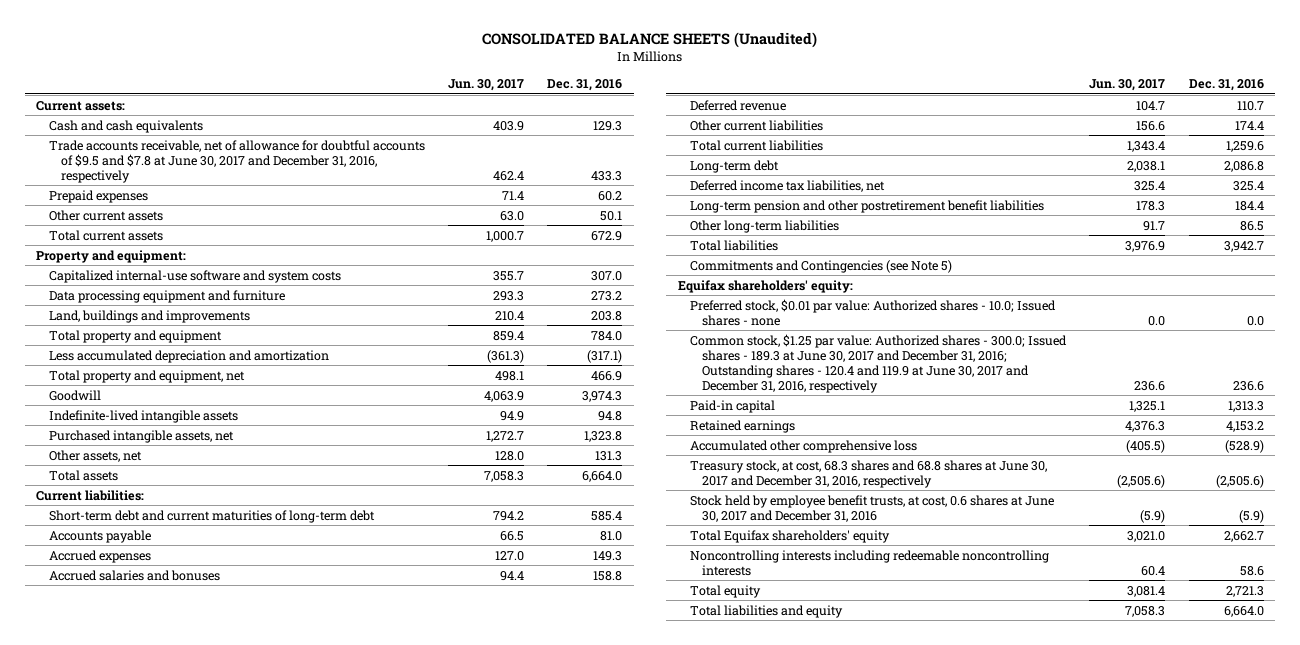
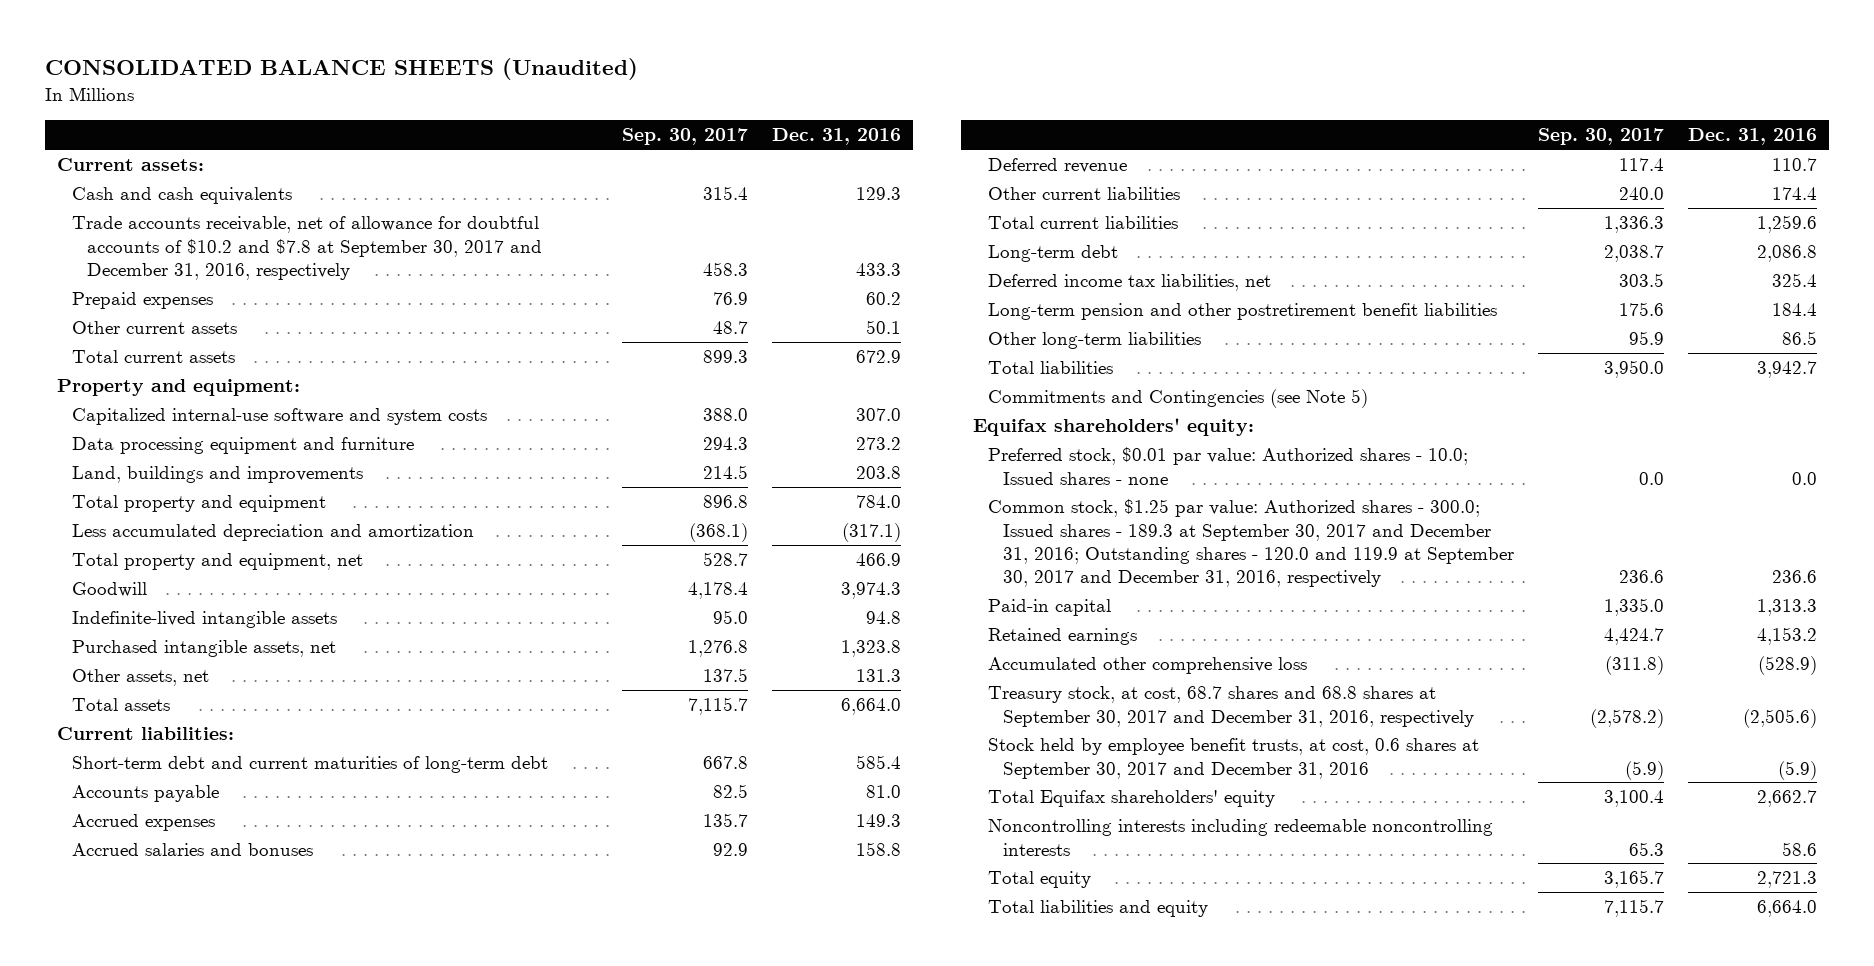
- | Jun. 30, 2017 | Dec. 31, 2016
+ | Sep. 30, 2017 | Dec. 31, 2016
- Trade accounts receivable, net of allowance for doubtful accounts of $9.5 and $7.8 at June 30, 2017 and December 31, 2016, respectively | 462.4 | 433.3
+ Trade accounts receivable, net of allowance for doubtful accounts of $10.2 and $7.8 at September 30, 2017 and December 31, 2016, respectively | 458.3 | 433.3
- Common stock, $1.25 par value: Authorized shares - 300.0; Issued shares - 189.3 at June 30, 2017 and December 31, 2016; Outstanding shares - 120.4 and 119.9 at June 30, 2017 and December 31, 2016, respectively | 236.6 | 236.6
+ Common stock, $1.25 par value: Authorized shares - 300.0; Issued shares - 189.3 at September 30, 2017 and December 31, 2016; Outstanding shares - 120.0 and 119.9 at September 30, 2017 and December 31, 2016, respectively | 236.6 | 236.6
- Treasury stock, at cost, 68.3 shares and 68.8 shares at June 30, 2017 and December 31, 2016, respectively | (2,505.6) | (2,505.6)
- Stock held by employee benefit trusts, at cost, 0.6 shares at June 30, 2017 and December 31, 2016 | (5.9) | (5.9)
+ Treasury stock, at cost, 68.7 shares and 68.8 shares at September 30, 2017 and December 31, 2016, respectively | (2,578.2) | (2,505.6)
+ Stock held by employee benefit trusts, at cost, 0.6 shares at September 30, 2017 and December 31, 2016 | (5.9) | (5.9)

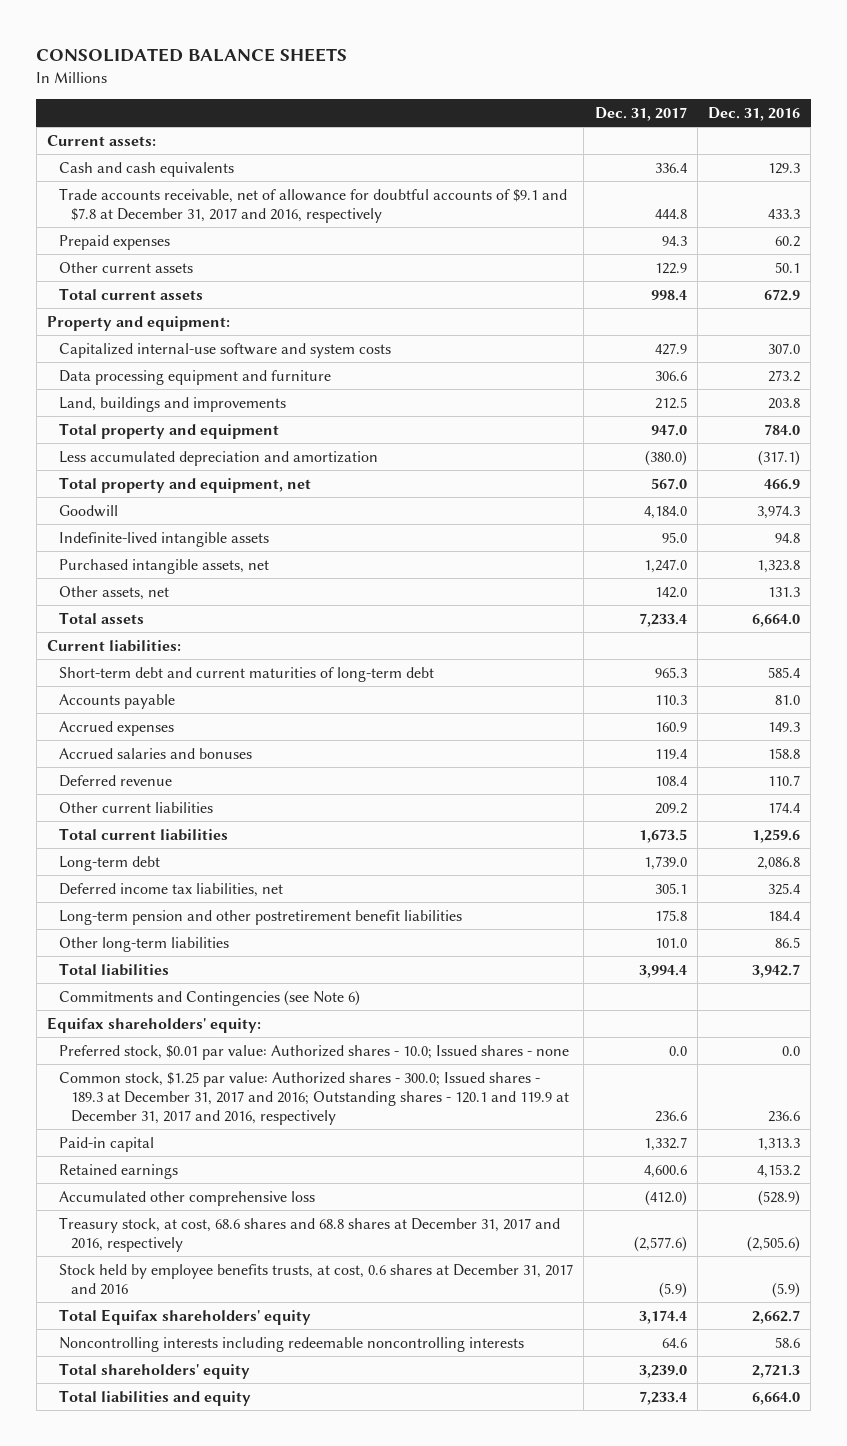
- CONSOLIDATED BALANCE SHEETS (Unaudited)
+ CONSOLIDATED BALANCE SHEETS
- | Sep. 30, 2017 | Dec. 31, 2016
+ | Dec. 31, 2017 | Dec. 31, 2016
- Trade accounts receivable, net of allowance for doubtful accounts of $10.2 and $7.8 at September 30, 2017 and December 31, 2016, respectively | 458.3 | 433.3
+ Trade accounts receivable, net of allowance for doubtful accounts of $9.1 and $7.8 at December 31, 2017 and 2016, respectively | 444.8 | 433.3
- Commitments and Contingencies (see Note 5)
+ Commitments and Contingencies (see Note 6)
- Common stock, $1.25 par value: Authorized shares - 300.0; Issued shares - 189.3 at September 30, 2017 and December 31, 2016; Outstanding shares - 120.0 and 119.9 at September 30, 2017 and December 31, 2016, respectively | 236.6 | 236.6
+ Common stock, $1.25 par value: Authorized shares - 300.0; Issued shares - 189.3 at December 31, 2017 and 2016; Outstanding shares - 120.1 and 119.9 at December 31, 2017 and 2016, respectively | 236.6 | 236.6
- Treasury stock, at cost, 68.7 shares and 68.8 shares at September 30, 2017 and December 31, 2016, respectively | (2,578.2) | (2,505.6)
- Stock held by employee benefit trusts, at cost, 0.6 shares at September 30, 2017 and December 31, 2016 | (5.9) | (5.9)
+ Treasury stock, at cost, 68.6 shares and 68.8 shares at December 31, 2017 and 2016, respectively | (2,577.6) | (2,505.6)
+ Stock held by employee benefits trusts, at cost, 0.6 shares at December 31, 2017 and 2016 | (5.9) | (5.9)
- Total equity | 3,165.7 | 2,721.3
+ Total shareholders' equity | 3,239.0 | 2,721.3

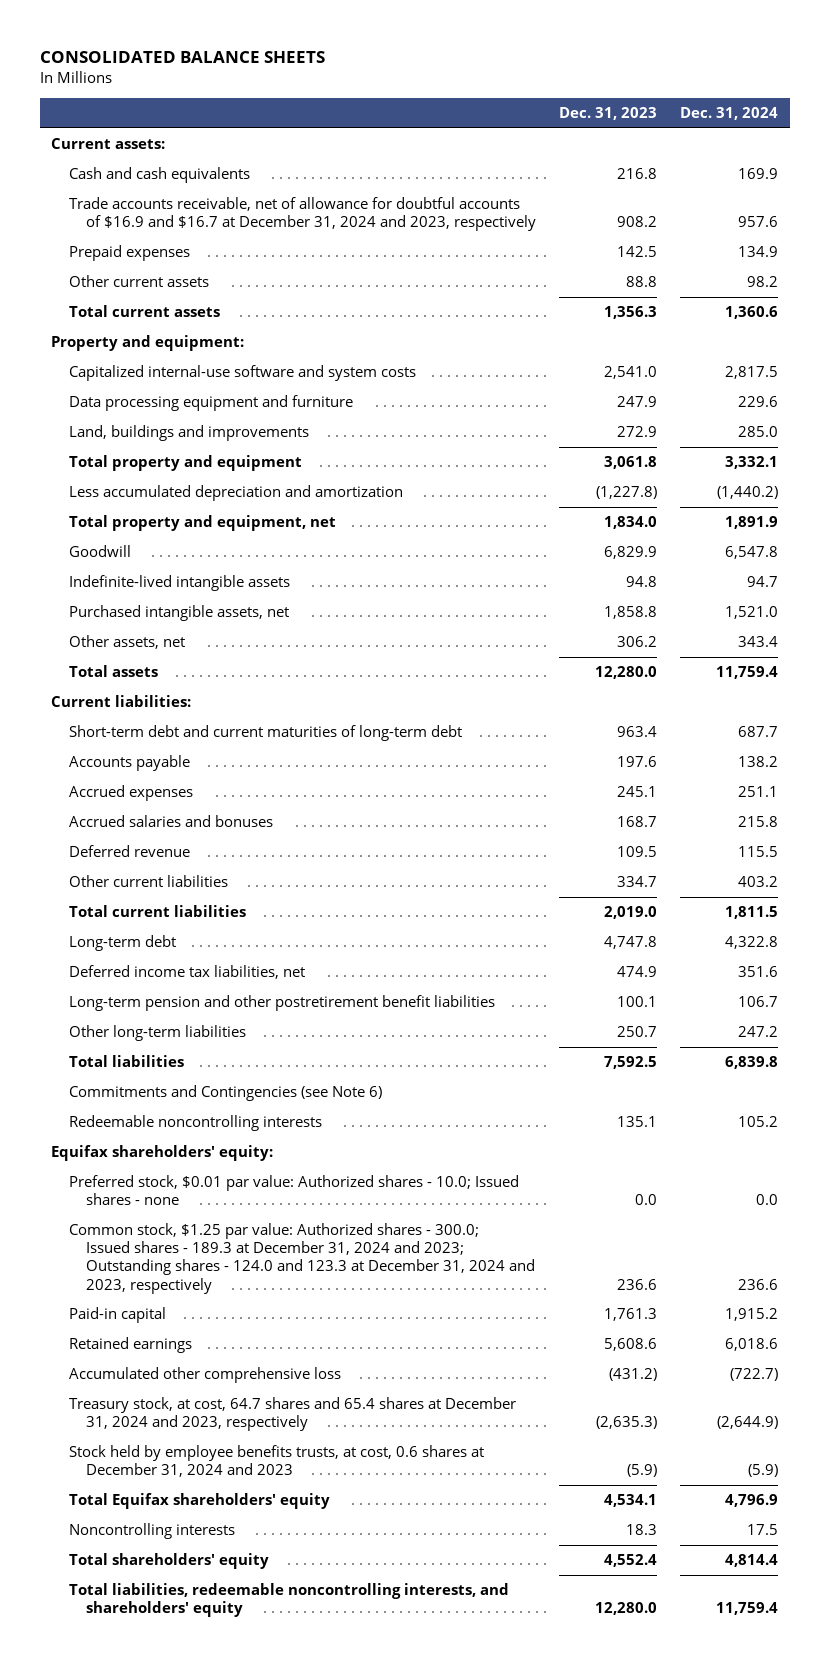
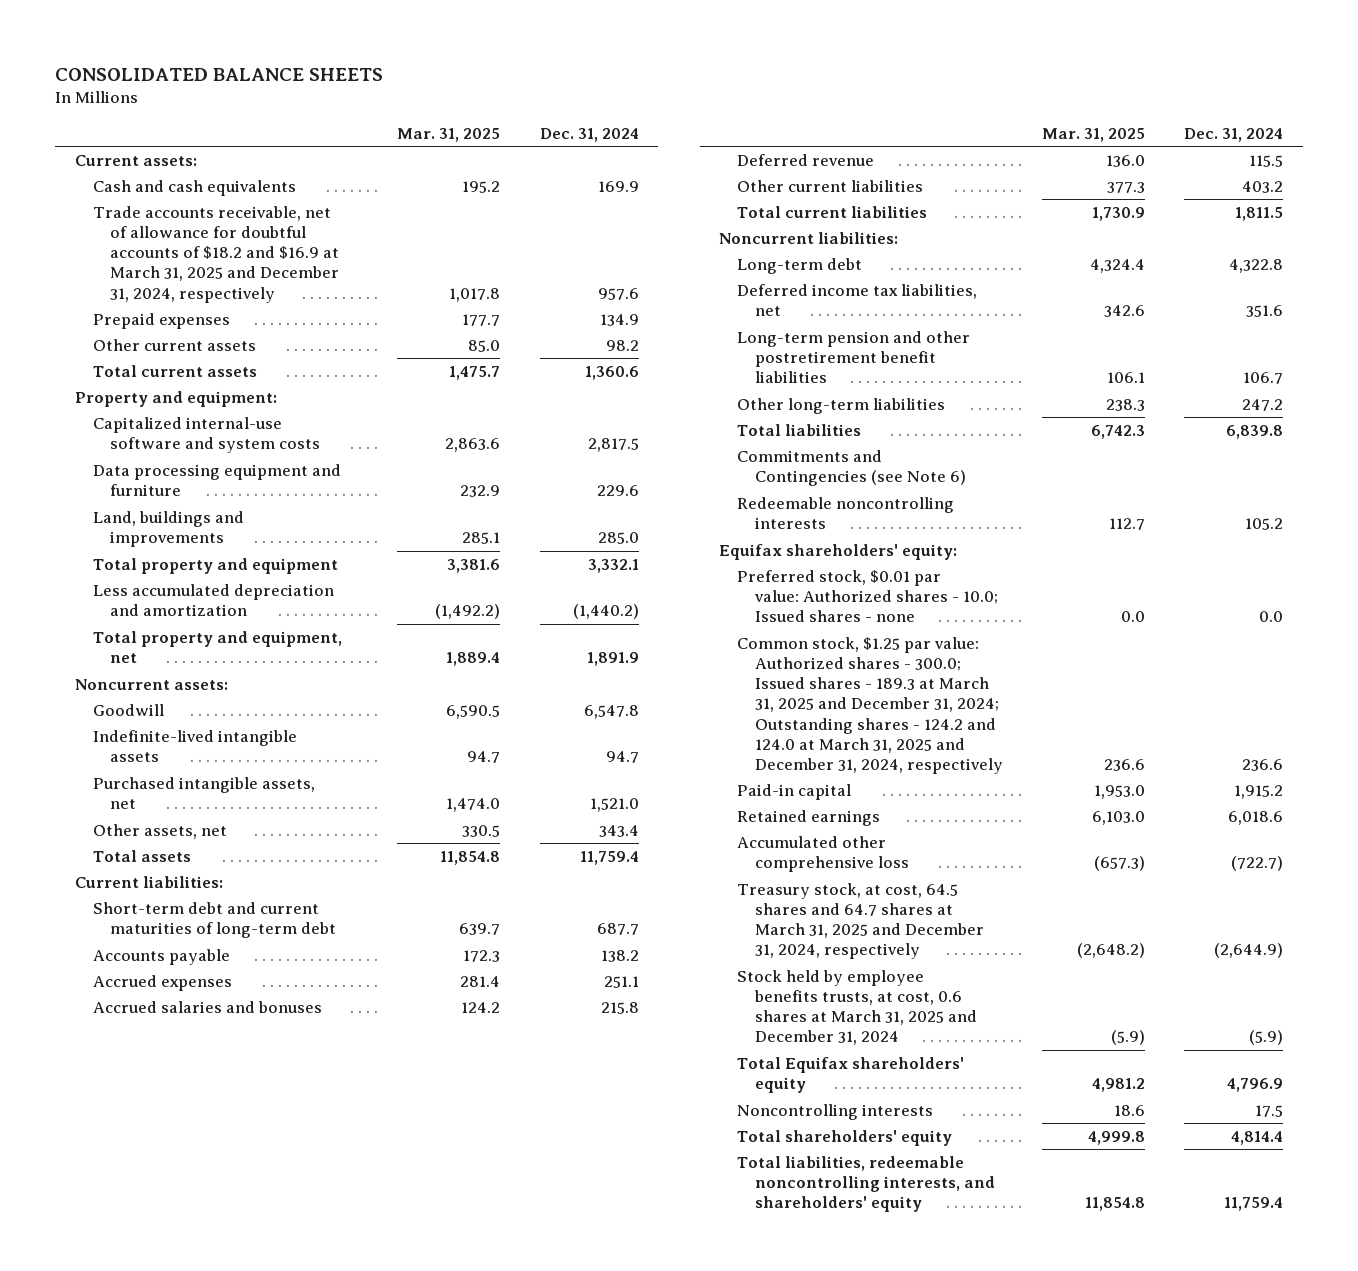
- | Dec. 31, 2023 | Dec. 31, 2024
+ | Mar. 31, 2025 | Dec. 31, 2024
- Trade accounts receivable, net of allowance for doubtful accounts of $16.9 and $16.7 at December 31, 2024 and 2023, respectively | 908.2 | 957.6
+ Trade accounts receivable, net of allowance for doubtful accounts of $18.2 and $16.9 at March 31, 2025 and December 31, 2024, respectively | 1,017.8 | 957.6
+ Noncurrent assets:
+ Noncurrent liabilities:
- Common stock, $1.25 par value: Authorized shares - 300.0; Issued shares - 189.3 at December 31, 2024 and 2023; Outstanding shares - 124.0 and 123.3 at December 31, 2024 and 2023, respectively | 236.6 | 236.6
+ Common stock, $1.25 par value: Authorized shares - 300.0; Issued shares - 189.3 at March 31, 2025 and December 31, 2024; Outstanding shares - 124.2 and 124.0 at March 31, 2025 and December 31, 2024, respectively | 236.6 | 236.6
- Treasury stock, at cost, 64.7 shares and 65.4 shares at December 31, 2024 and 2023, respectively | (2,635.3) | (2,644.9)
- Stock held by employee benefits trusts, at cost, 0.6 shares at December 31, 2024 and 2023 | (5.9) | (5.9)
+ Treasury stock, at cost, 64.5 shares and 64.7 shares at March 31, 2025 and December 31, 2024, respectively | (2,648.2) | (2,644.9)
+ Stock held by employee benefits trusts, at cost, 0.6 shares at March 31, 2025 and December 31, 2024 | (5.9) | (5.9)

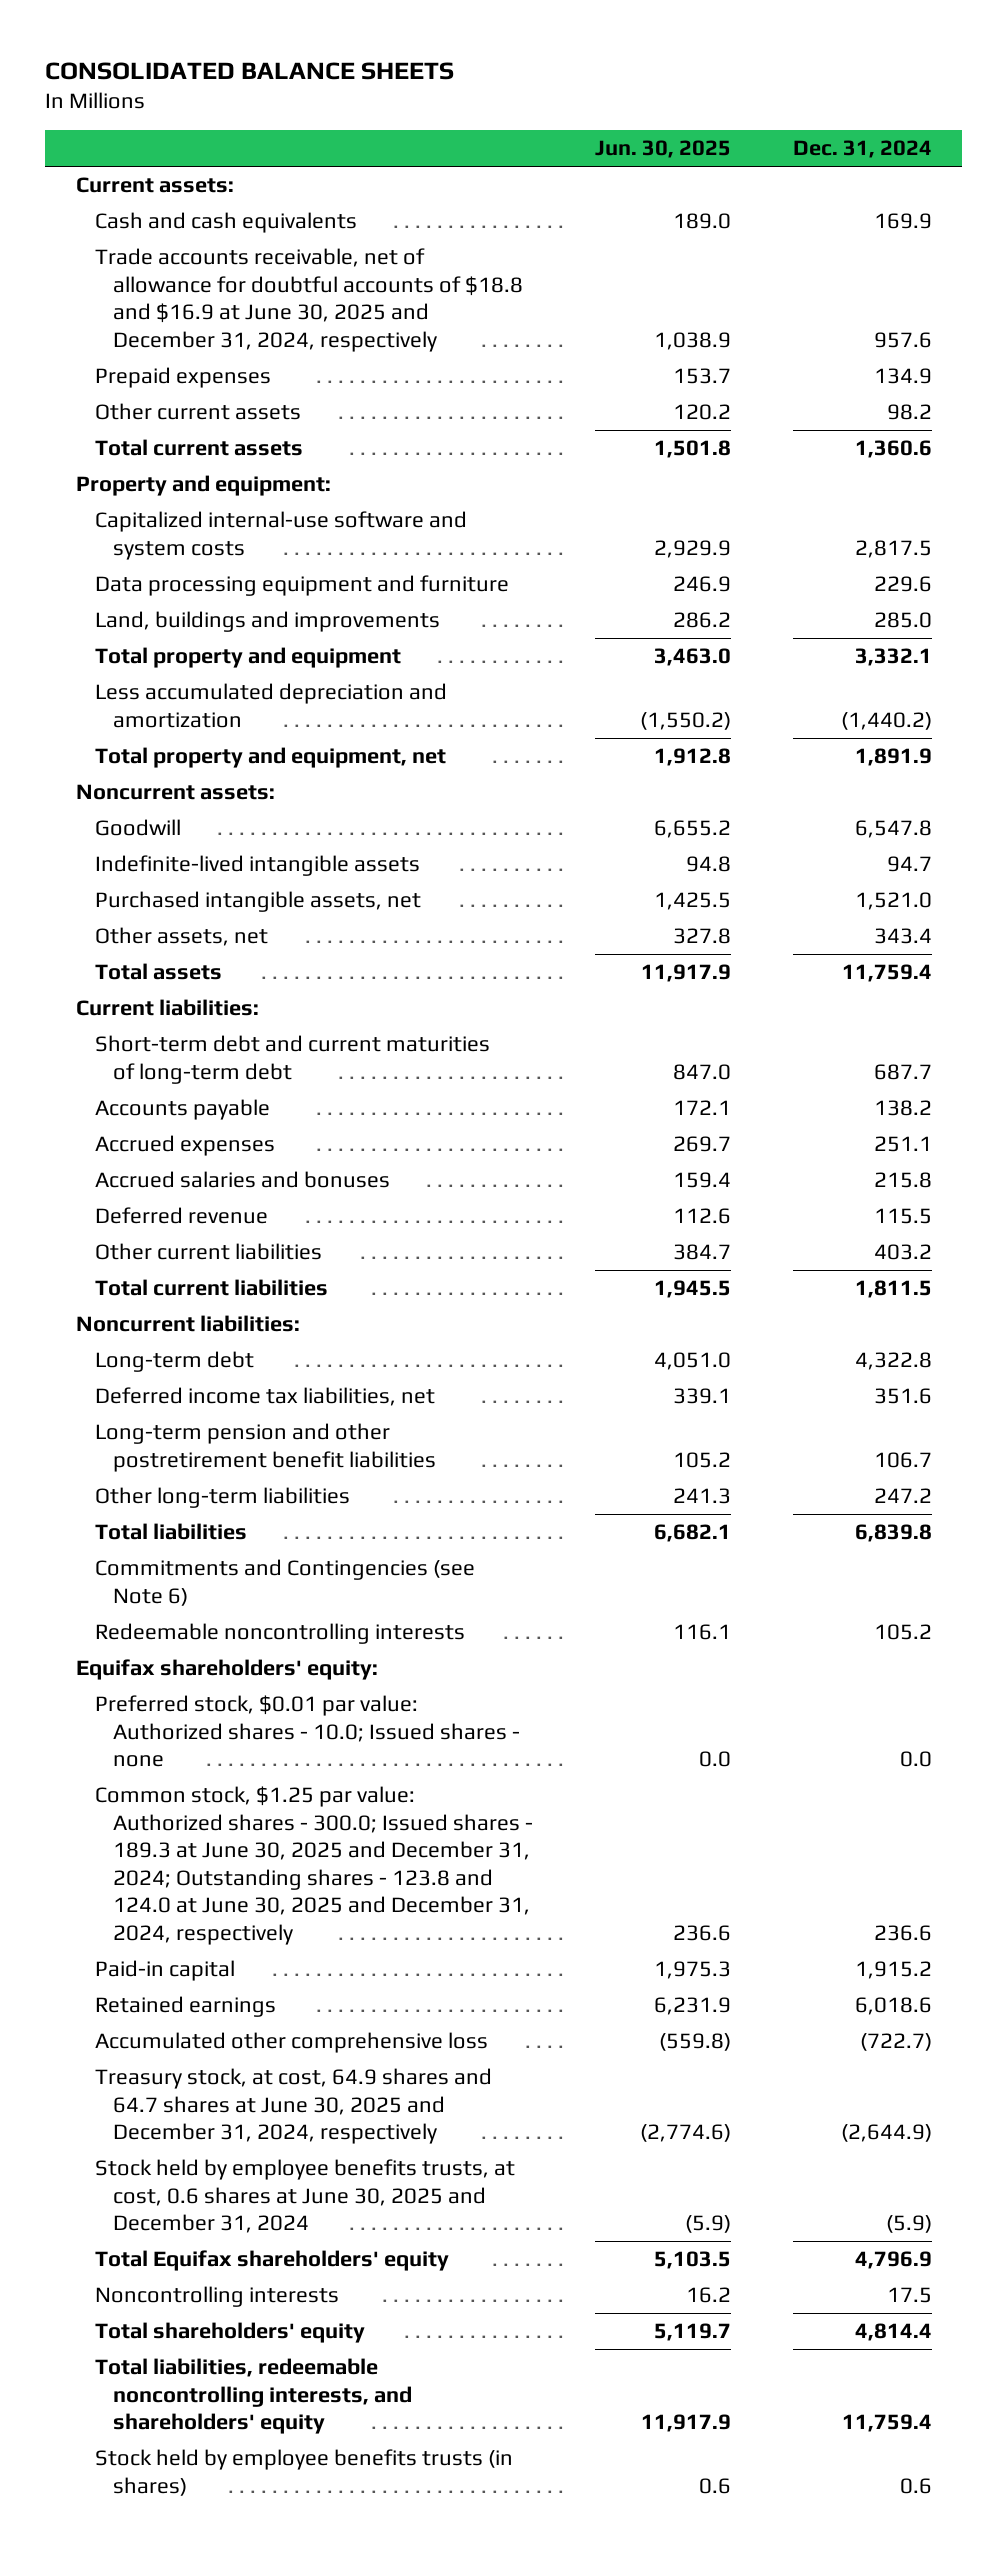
- | Mar. 31, 2025 | Dec. 31, 2024
+ | Jun. 30, 2025 | Dec. 31, 2024
- Trade accounts receivable, net of allowance for doubtful accounts of $18.2 and $16.9 at March 31, 2025 and December 31, 2024, respectively | 1,017.8 | 957.6
+ Trade accounts receivable, net of allowance for doubtful accounts of $18.8 and $16.9 at June 30, 2025 and December 31, 2024, respectively | 1,038.9 | 957.6
- Common stock, $1.25 par value: Authorized shares - 300.0; Issued shares - 189.3 at March 31, 2025 and December 31, 2024; Outstanding shares - 124.2 and 124.0 at March 31, 2025 and December 31, 2024, respectively | 236.6 | 236.6
+ Common stock, $1.25 par value: Authorized shares - 300.0; Issued shares - 189.3 at June 30, 2025 and December 31, 2024; Outstanding shares - 123.8 and 124.0 at June 30, 2025 and December 31, 2024, respectively | 236.6 | 236.6
- Treasury stock, at cost, 64.5 shares and 64.7 shares at March 31, 2025 and December 31, 2024, respectively | (2,648.2) | (2,644.9)
- Stock held by employee benefits trusts, at cost, 0.6 shares at March 31, 2025 and December 31, 2024 | (5.9) | (5.9)
+ Treasury stock, at cost, 64.9 shares and 64.7 shares at June 30, 2025 and December 31, 2024, respectively | (2,774.6) | (2,644.9)
+ Stock held by employee benefits trusts, at cost, 0.6 shares at June 30, 2025 and December 31, 2024 | (5.9) | (5.9)
+ Stock held by employee benefits trusts (in shares) | 0.6 | 0.6

